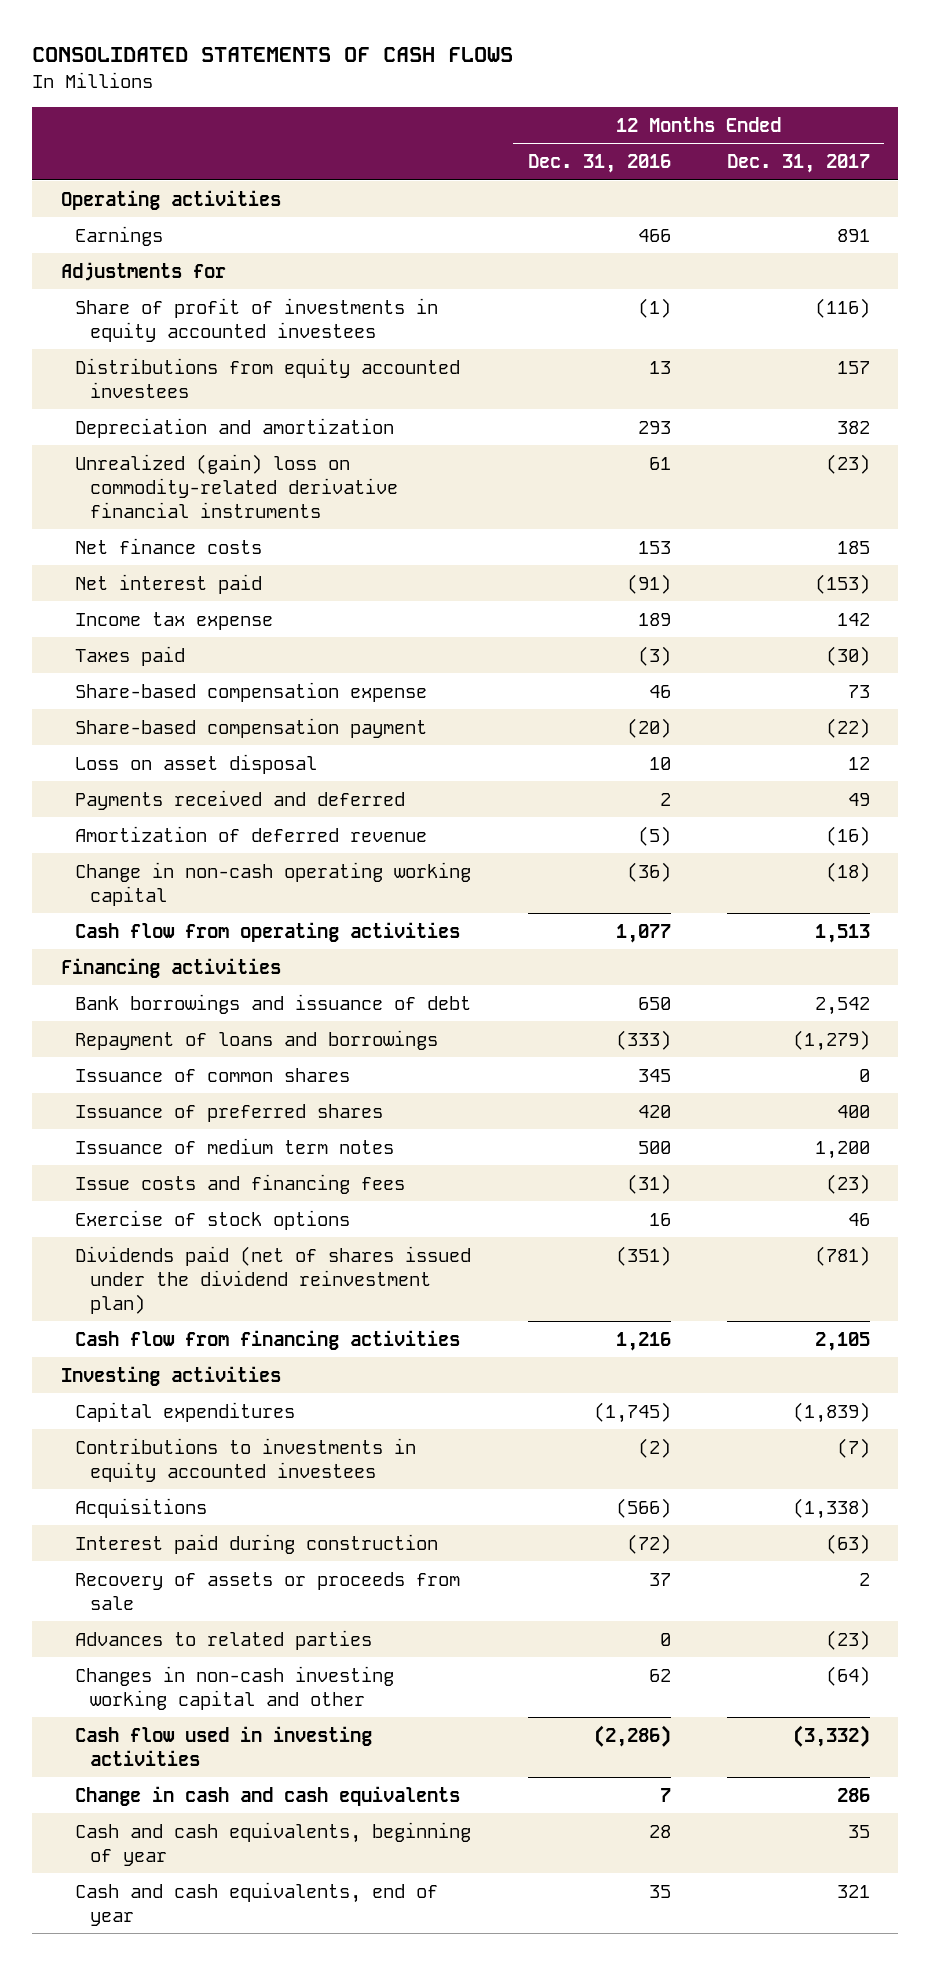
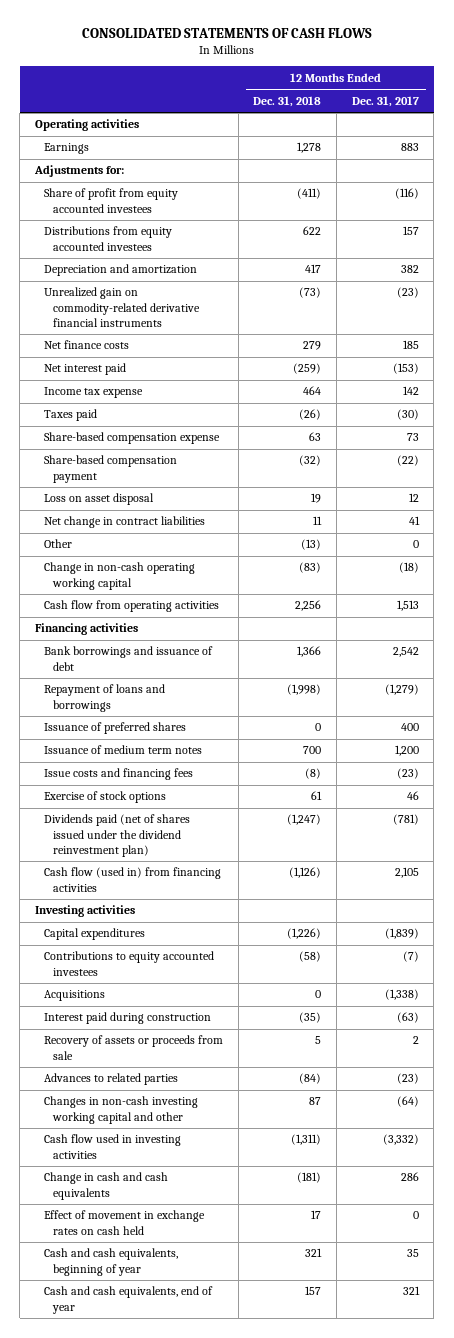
- | 12 Months Ended Dec. 31, 2016 | 12 Months Ended Dec. 31, 2017
+ | 12 Months Ended Dec. 31, 2018 | 12 Months Ended Dec. 31, 2017
- Earnings | 466 | 891
- Adjustments for
- Share of profit of investments in equity accounted investees | (1) | (116)
+ Earnings | 1,278 | 883
+ Adjustments for:
+ Share of profit from equity accounted investees | (411) | (116)
- Unrealized (gain) loss on commodity-related derivative financial instruments | 61 | (23)
+ Unrealized gain on commodity-related derivative financial instruments | (73) | (23)
- Payments received and deferred | 2 | 49
- Amortization of deferred revenue | (5) | (16)
+ Net change in contract liabilities | 11 | 41
+ Other | (13) | 0
- Issuance of common shares | 345 | 0
- Cash flow from financing activities | 1,216 | 2,105
+ Cash flow (used in) from financing activities | (1,126) | 2,105
- Contributions to investments in equity accounted investees | (2) | (7)
+ Contributions to equity accounted investees | (58) | (7)
+ Effect of movement in exchange rates on cash held | 17 | 0

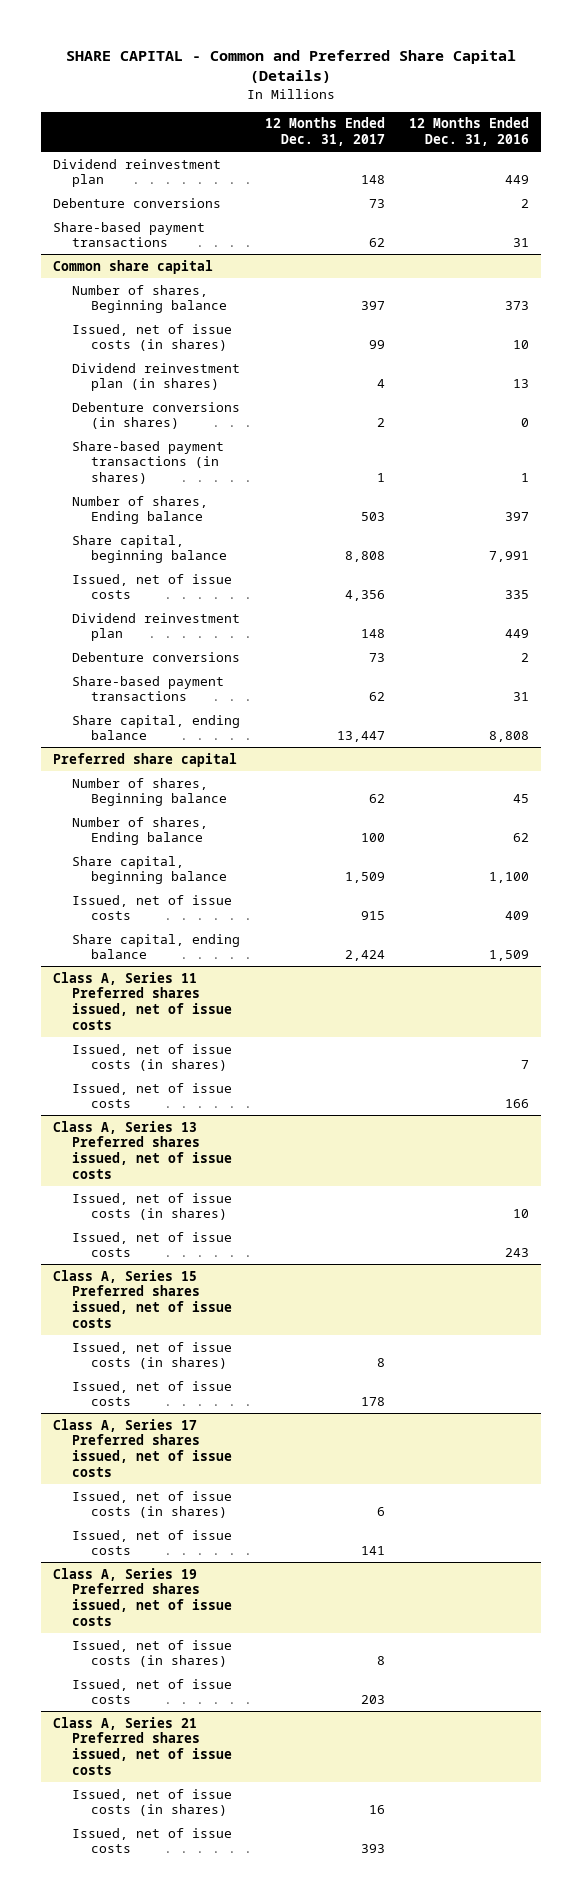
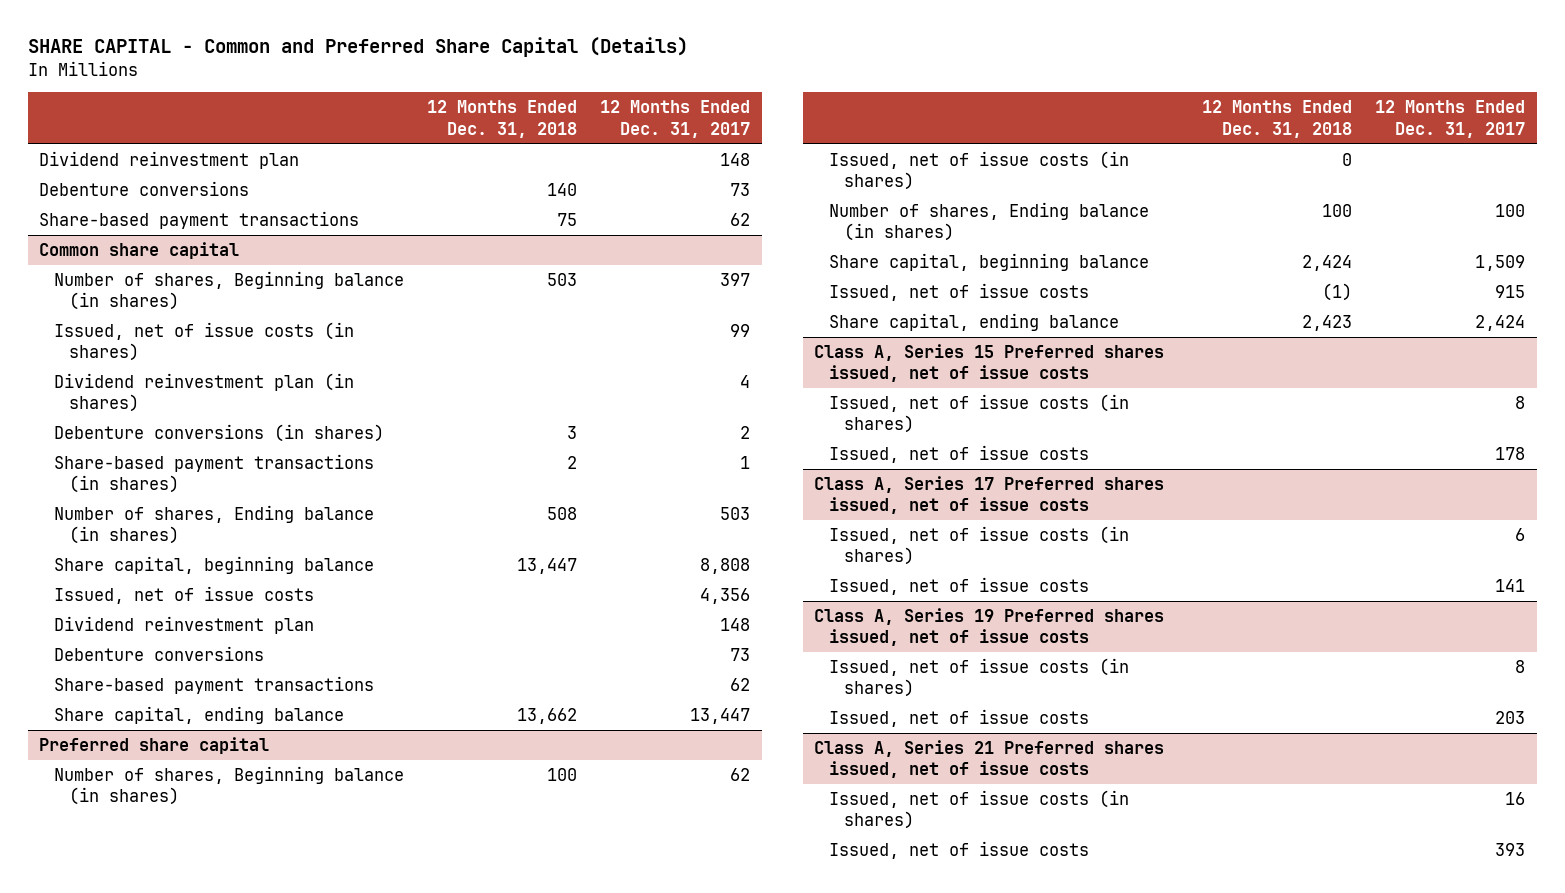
- | 12 Months Ended Dec. 31, 2017 | 12 Months Ended Dec. 31, 2016
+ | 12 Months Ended Dec. 31, 2018 | 12 Months Ended Dec. 31, 2017
@ Common share capital
- Number of shares, Beginning balance | 397 | 373
+ Number of shares, Beginning balance (in shares) | 503 | 397
- Number of shares, Ending balance | 503 | 397
+ Number of shares, Ending balance (in shares) | 508 | 503
@ Preferred share capital
- Number of shares, Beginning balance | 62 | 45
- Number of shares, Ending balance | 100 | 62
+ Number of shares, Beginning balance (in shares) | 100 | 62
+ Issued, net of issue costs (in shares) | 0 |
+ Number of shares, Ending balance (in shares) | 100 | 100
- Class A, Series 11 Preferred shares issued, net of issue costs
- Issued, net of issue costs (in shares) | | 7
- Issued, net of issue costs | | 166
- Class A, Series 13 Preferred shares issued, net of issue costs
- Issued, net of issue costs (in shares) | | 10
- Issued, net of issue costs | | 243

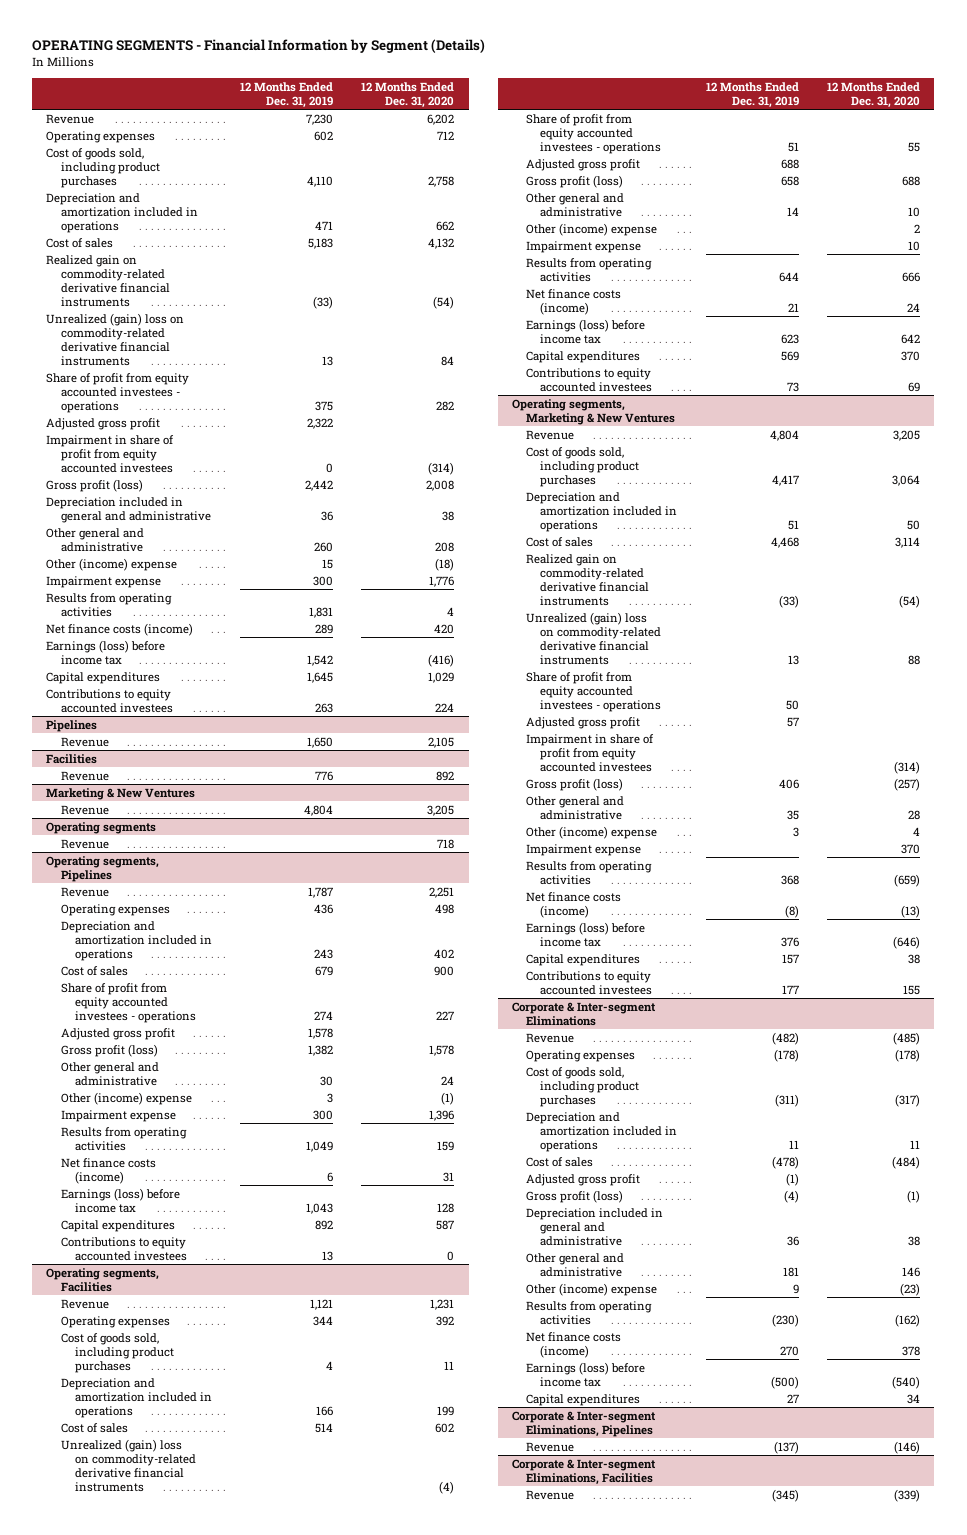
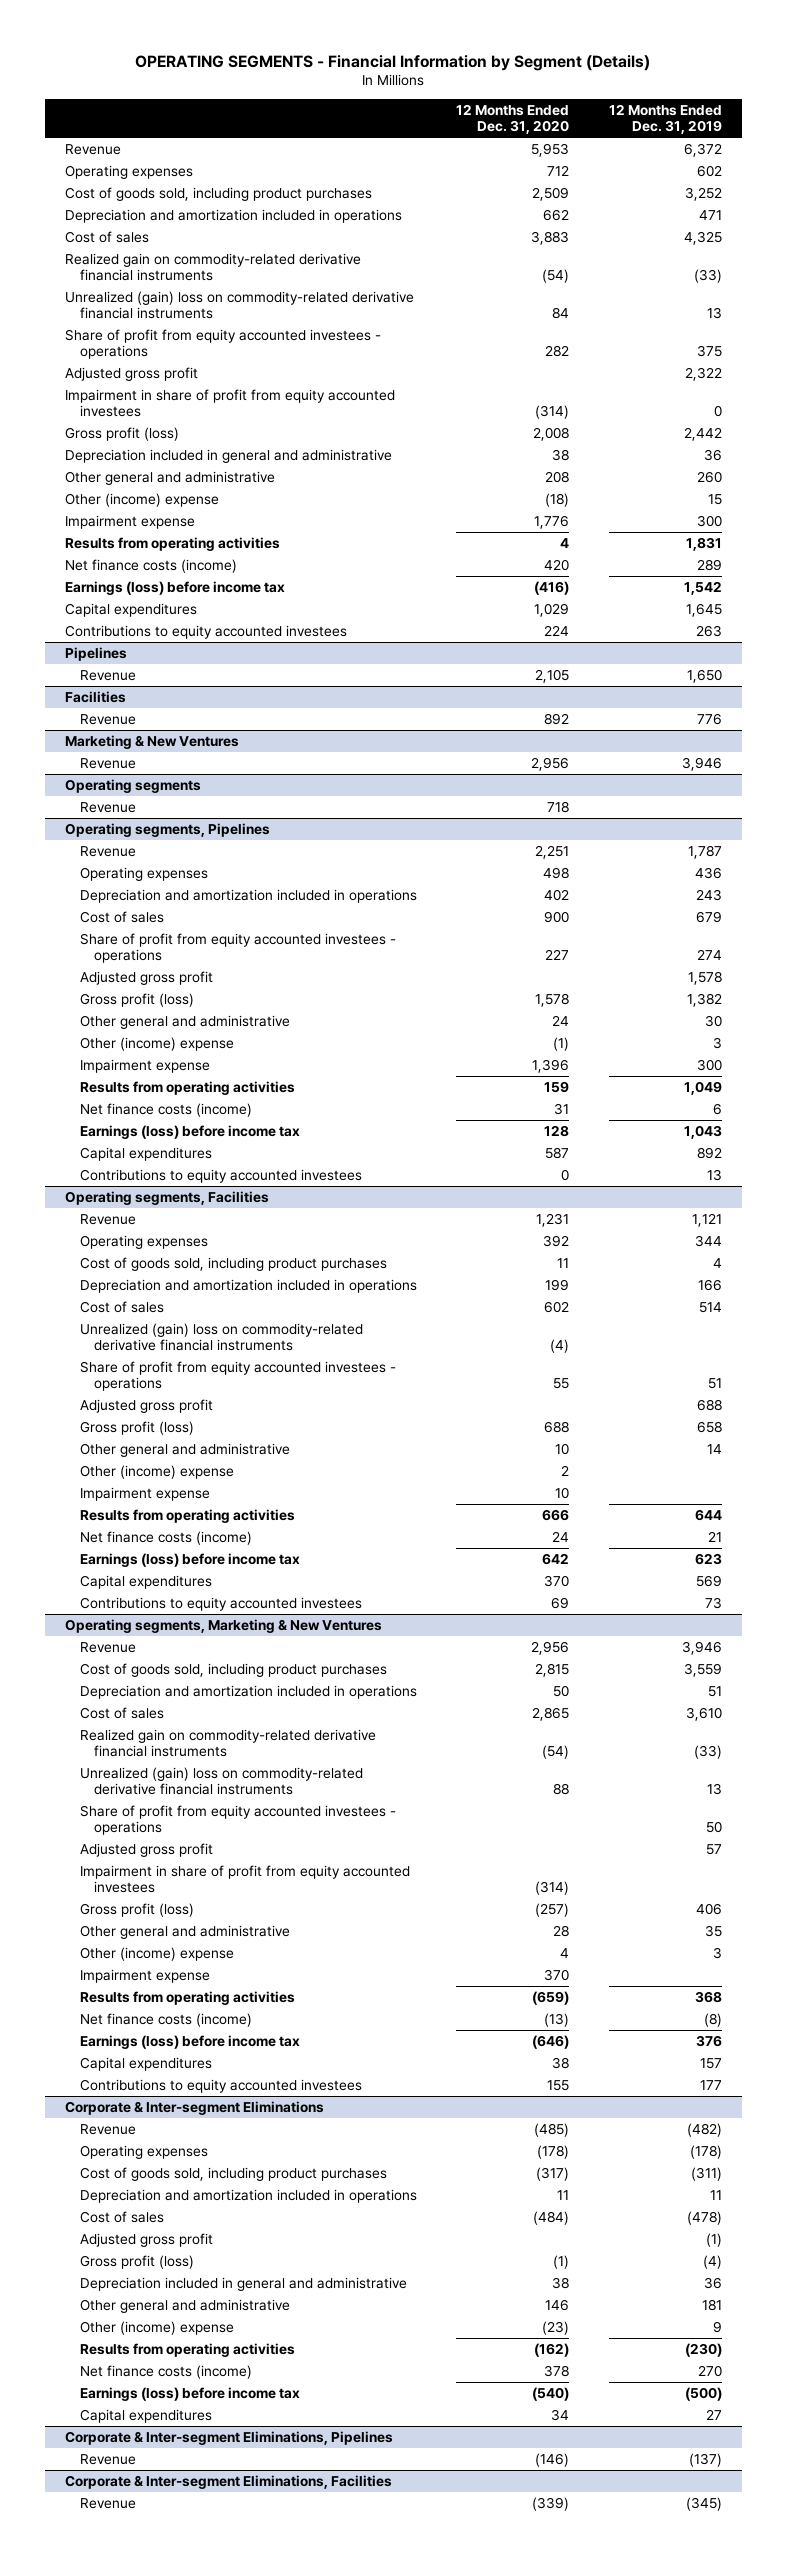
- | 12 Months Ended Dec. 31, 2019 | 12 Months Ended Dec. 31, 2020
+ | 12 Months Ended Dec. 31, 2020 | 12 Months Ended Dec. 31, 2019
- Revenue | 7,230 | 6,202
+ Revenue | 5,953 | 6,372
- Cost of goods sold, including product purchases | 4,110 | 2,758
+ Cost of goods sold, including product purchases | 2,509 | 3,252
- Cost of sales | 5,183 | 4,132
+ Cost of sales | 3,883 | 4,325
@ Marketing & New Ventures
- Revenue | 4,804 | 3,205
+ Revenue | 2,956 | 3,946
@ Operating segments, Marketing & New Ventures
- Revenue | 4,804 | 3,205
- Cost of goods sold, including product purchases | 4,417 | 3,064
+ Revenue | 2,956 | 3,946
+ Cost of goods sold, including product purchases | 2,815 | 3,559
- Cost of sales | 4,468 | 3,114
+ Cost of sales | 2,865 | 3,610

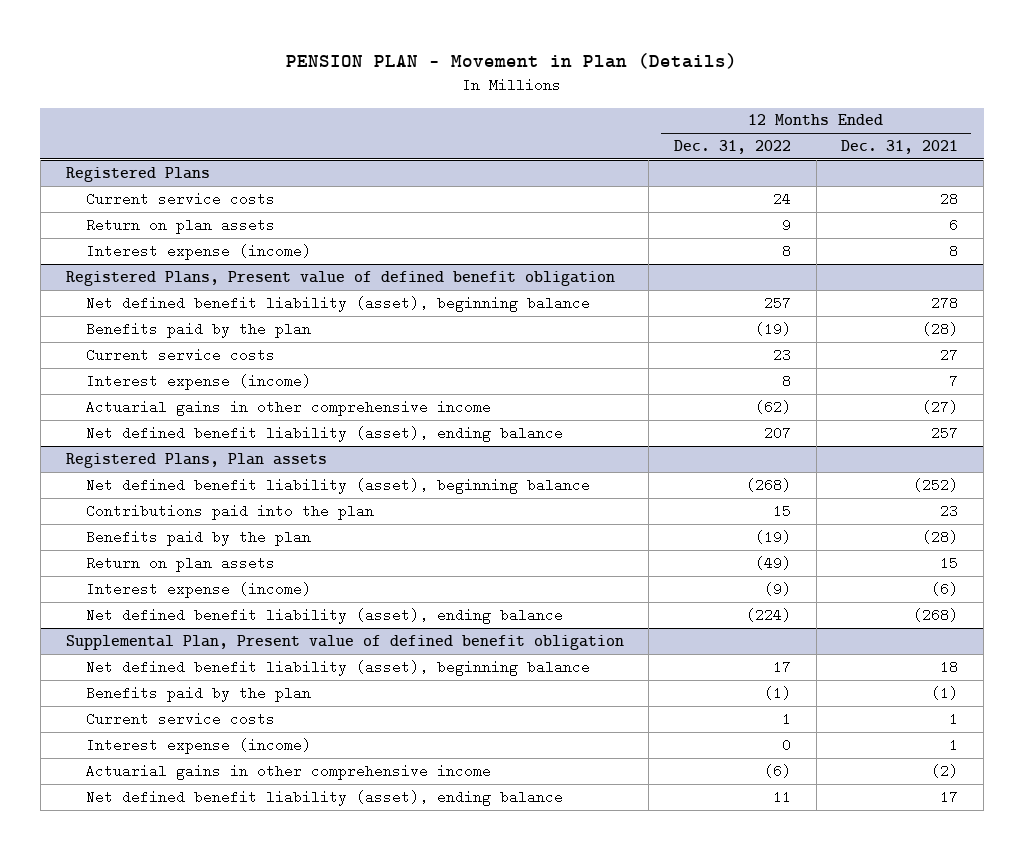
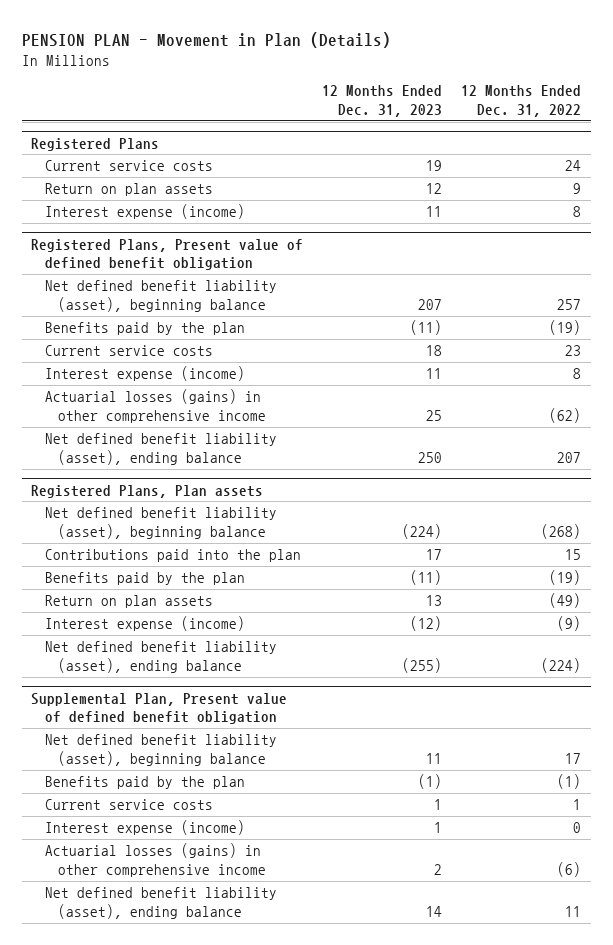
- | 12 Months Ended Dec. 31, 2022 | 12 Months Ended Dec. 31, 2021
+ | 12 Months Ended Dec. 31, 2023 | 12 Months Ended Dec. 31, 2022
@ Registered Plans, Present value of defined benefit obligation
- Actuarial gains in other comprehensive income | (62) | (27)
+ Actuarial losses (gains) in other comprehensive income | 25 | (62)
@ Supplemental Plan, Present value of defined benefit obligation
- Actuarial gains in other comprehensive income | (6) | (2)
+ Actuarial losses (gains) in other comprehensive income | 2 | (6)

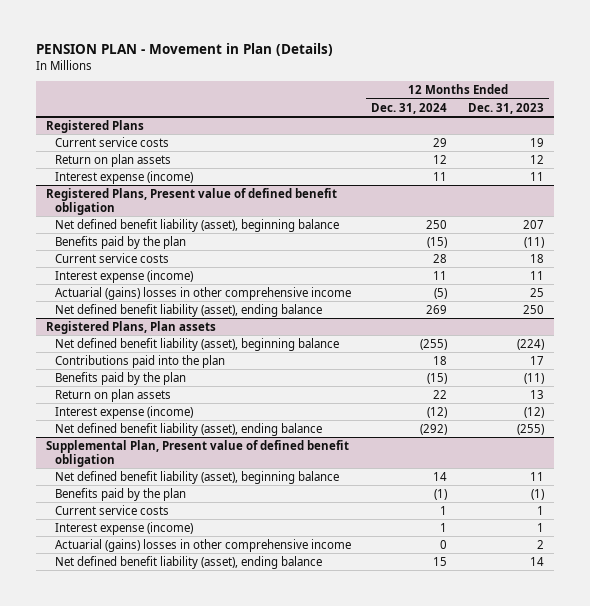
- | 12 Months Ended Dec. 31, 2023 | 12 Months Ended Dec. 31, 2022
+ | 12 Months Ended Dec. 31, 2024 | 12 Months Ended Dec. 31, 2023
@ Registered Plans, Present value of defined benefit obligation
- Actuarial losses (gains) in other comprehensive income | 25 | (62)
+ Actuarial (gains) losses in other comprehensive income | (5) | 25
@ Supplemental Plan, Present value of defined benefit obligation
- Actuarial losses (gains) in other comprehensive income | 2 | (6)
+ Actuarial (gains) losses in other comprehensive income | 0 | 2

